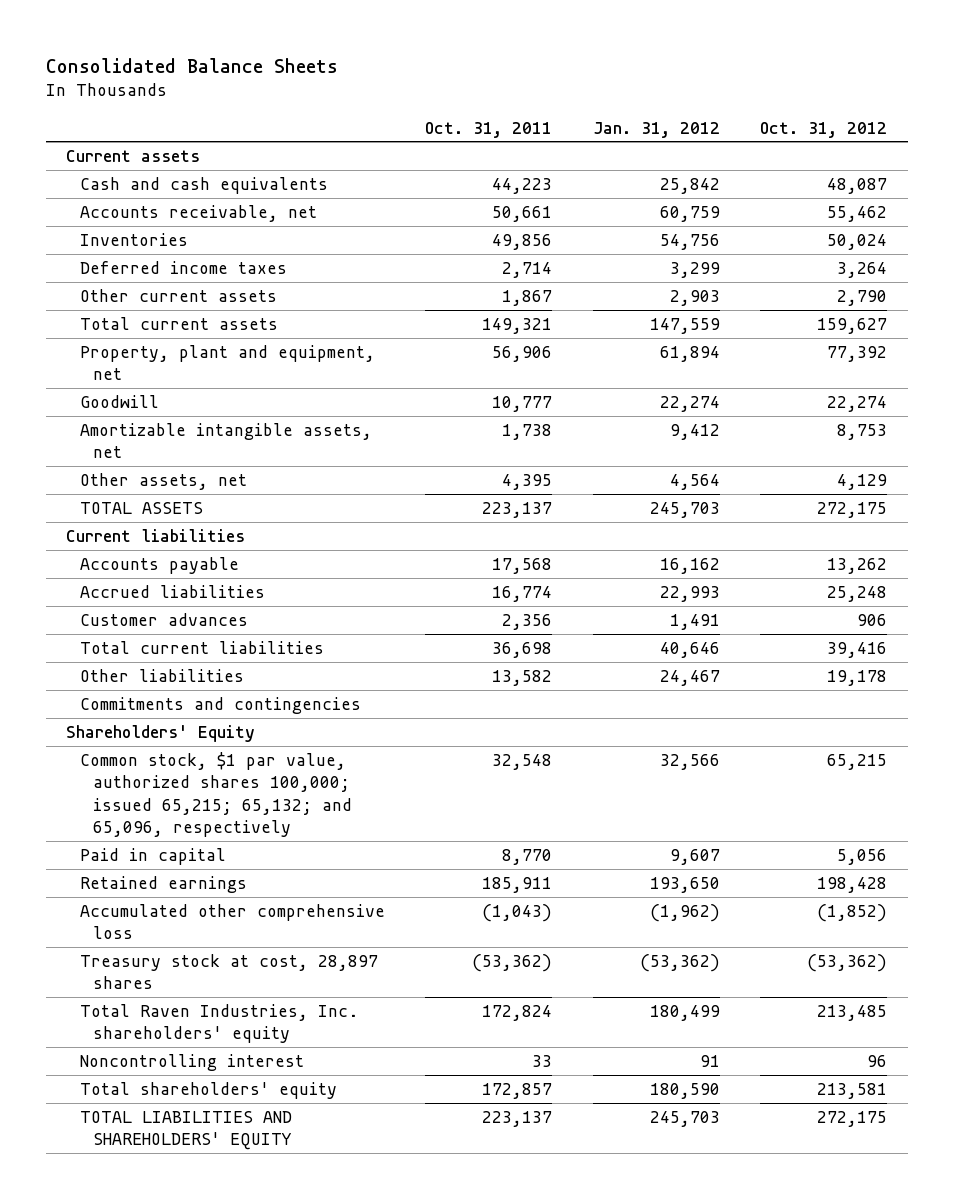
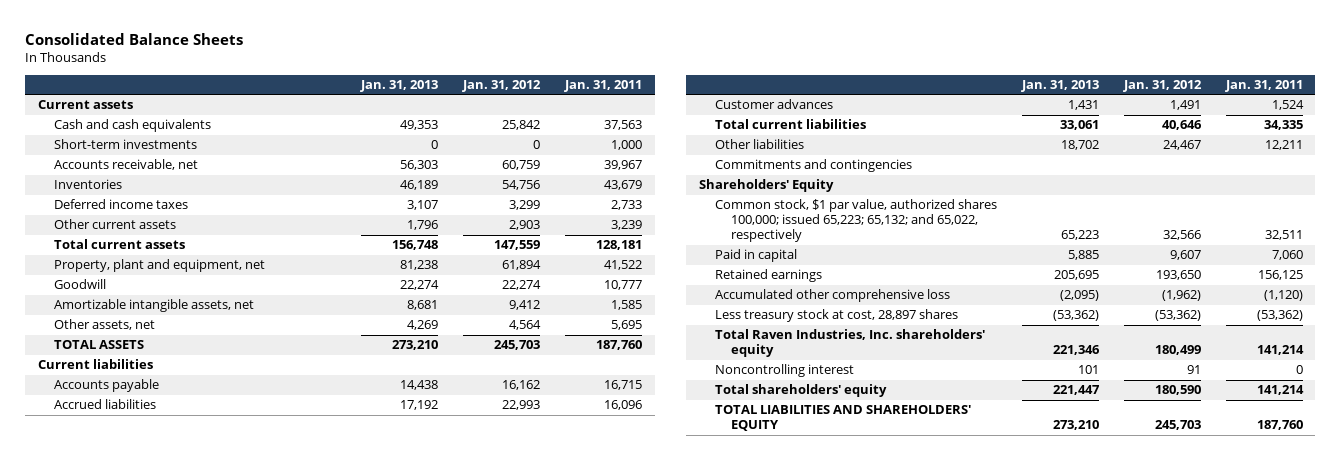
- | Oct. 31, 2011 | Jan. 31, 2012 | Oct. 31, 2012
+ | Jan. 31, 2013 | Jan. 31, 2012 | Jan. 31, 2011
+ Short-term investments | 0 | 0 | 1,000
- Common stock, $1 par value, authorized shares 100,000; issued 65,215; 65,132; and 65,096, respectively | 32,548 | 32,566 | 65,215
+ Common stock, $1 par value, authorized shares 100,000; issued 65,223; 65,132; and 65,022, respectively | 65,223 | 32,566 | 32,511
- Treasury stock at cost, 28,897 shares | (53,362) | (53,362) | (53,362)
+ Less treasury stock at cost, 28,897 shares | (53,362) | (53,362) | (53,362)

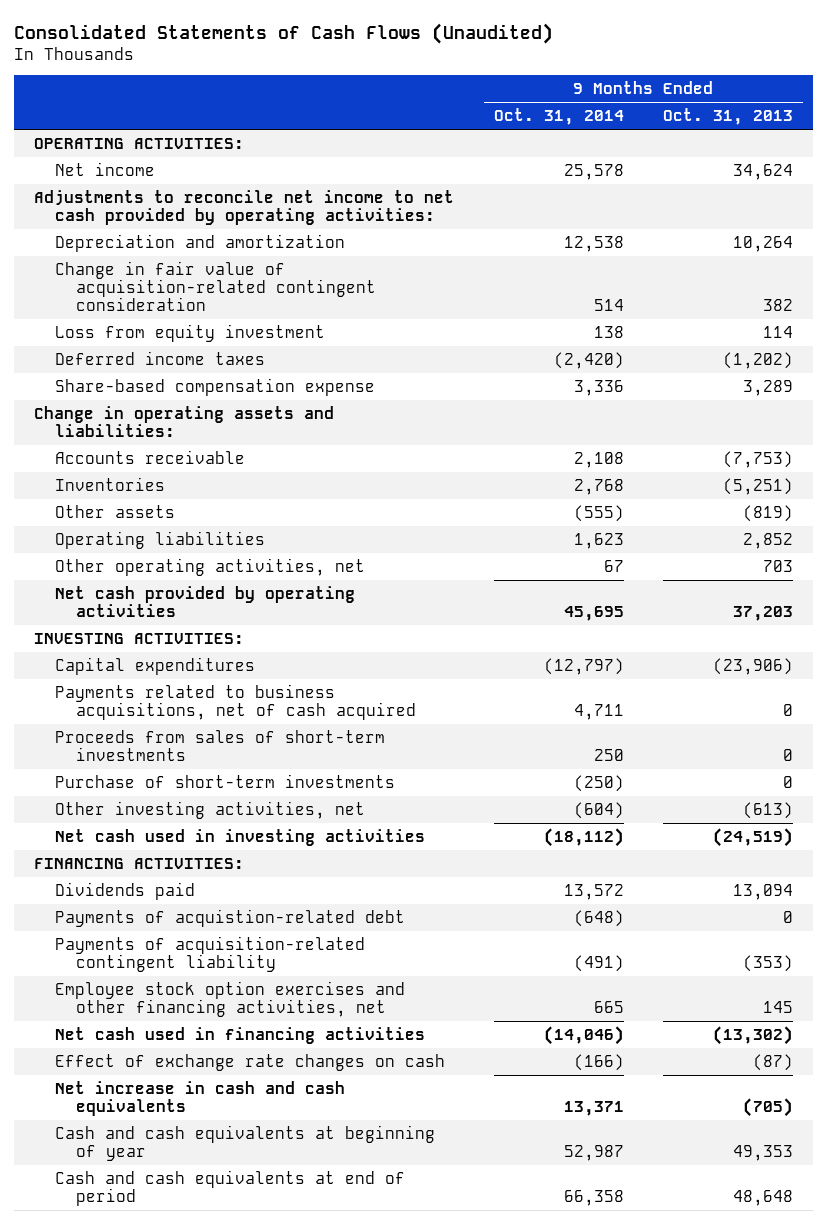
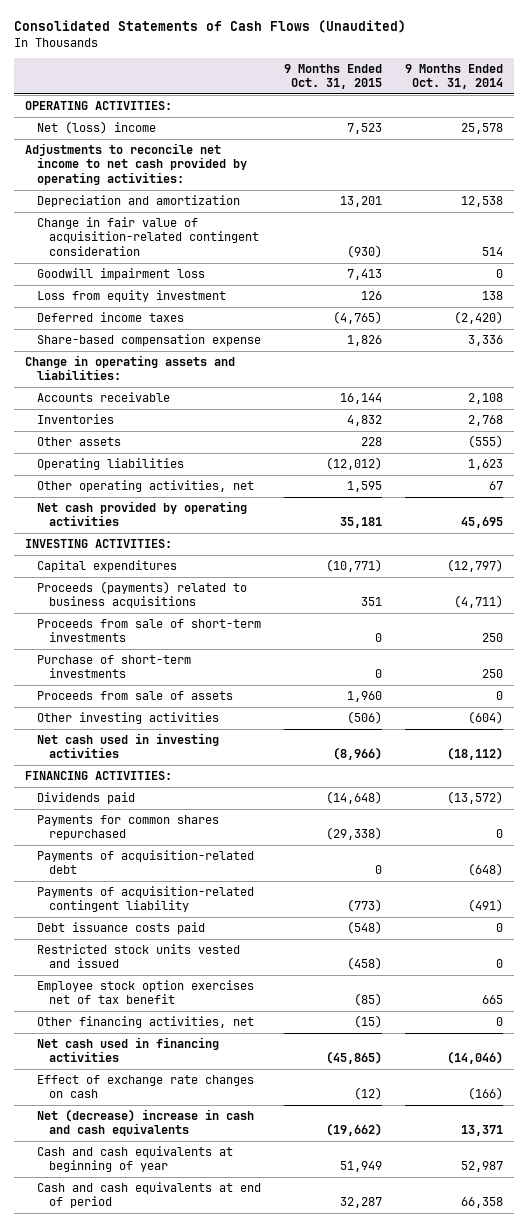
- | 9 Months Ended Oct. 31, 2014 | 9 Months Ended Oct. 31, 2013
+ | 9 Months Ended Oct. 31, 2015 | 9 Months Ended Oct. 31, 2014
- Net income | 25,578 | 34,624
+ Net (loss) income | 7,523 | 25,578
+ Goodwill impairment loss | 7,413 | 0
- Payments related to business acquisitions, net of cash acquired | 4,711 | 0
- Proceeds from sales of short-term investments | 250 | 0
- Purchase of short-term investments | (250) | 0
- Other investing activities, net | (604) | (613)
+ Proceeds (payments) related to business acquisitions | 351 | (4,711)
+ Proceeds from sale of short-term investments | 0 | 250
+ Purchase of short-term investments | 0 | 250
+ Proceeds from sale of assets | 1,960 | 0
+ Other investing activities | (506) | (604)
- Dividends paid | 13,572 | 13,094
- Payments of acquistion-related debt | (648) | 0
+ Dividends paid | (14,648) | (13,572)
+ Payments for common shares repurchased | (29,338) | 0
+ Payments of acquisition-related debt | 0 | (648)
- Employee stock option exercises and other financing activities, net | 665 | 145
+ Debt issuance costs paid | (548) | 0
+ Restricted stock units vested and issued | (458) | 0
+ Employee stock option exercises net of tax benefit | (85) | 665
+ Other financing activities, net | (15) | 0
- Net increase in cash and cash equivalents | 13,371 | (705)
+ Net (decrease) increase in cash and cash equivalents | (19,662) | 13,371

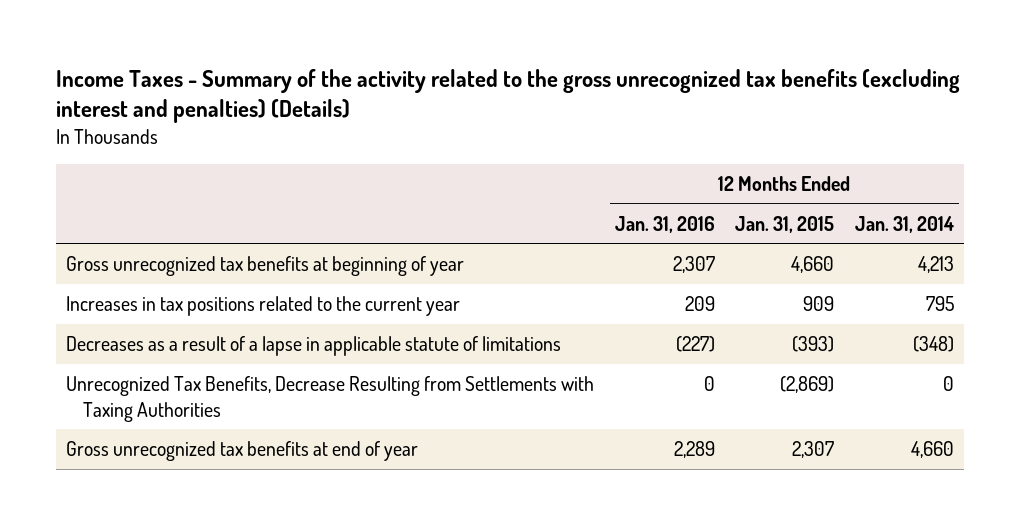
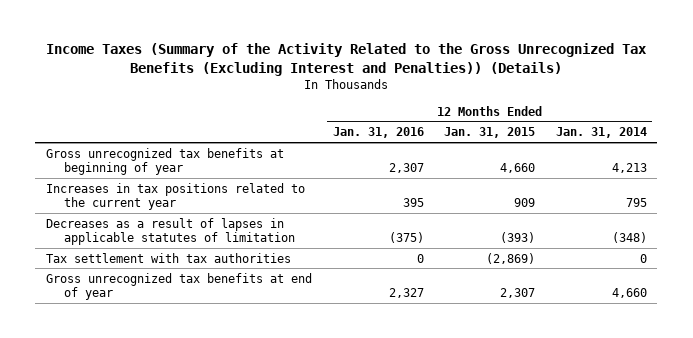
- Income Taxes - Summary of the activity related to the gross unrecognized tax benefits (excluding interest and penalties) (Details)
+ Income Taxes (Summary of the Activity Related to the Gross Unrecognized Tax Benefits (Excluding Interest and Penalties)) (Details)
- Increases in tax positions related to the current year | 209 | 909 | 795
- Decreases as a result of a lapse in applicable statute of limitations | (227) | (393) | (348)
- Unrecognized Tax Benefits, Decrease Resulting from Settlements with Taxing Authorities | 0 | (2,869) | 0
- Gross unrecognized tax benefits at end of year | 2,289 | 2,307 | 4,660
+ Increases in tax positions related to the current year | 395 | 909 | 795
+ Decreases as a result of lapses in applicable statutes of limitation | (375) | (393) | (348)
+ Tax settlement with tax authorities | 0 | (2,869) | 0
+ Gross unrecognized tax benefits at end of year | 2,327 | 2,307 | 4,660

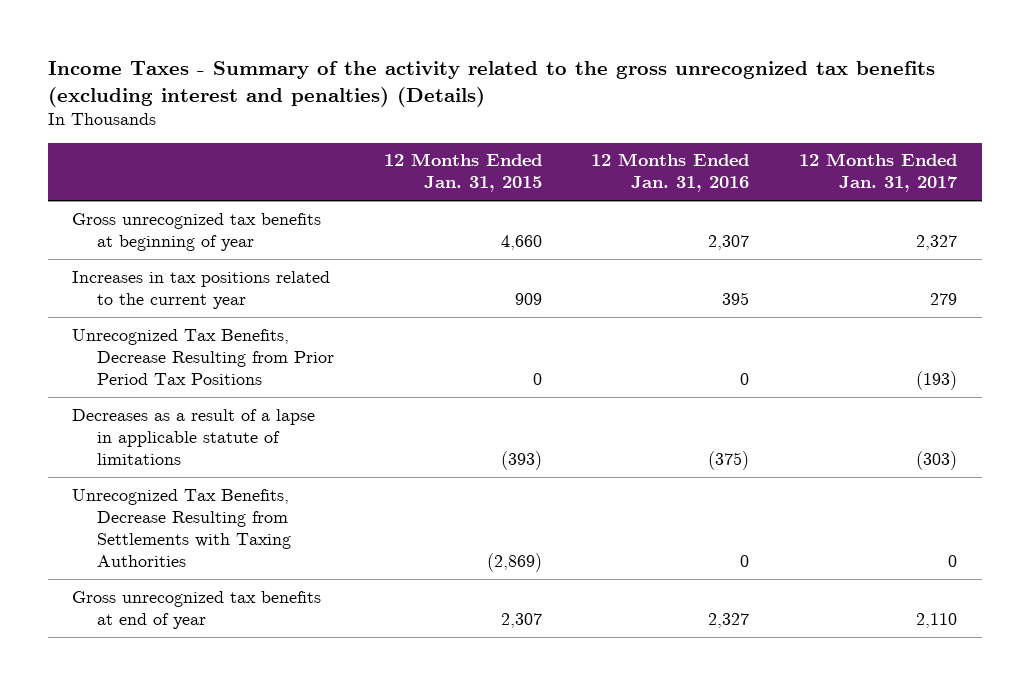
- Income Taxes (Summary of the Activity Related to the Gross Unrecognized Tax Benefits (Excluding Interest and Penalties)) (Details)
+ Income Taxes - Summary of the activity related to the gross unrecognized tax benefits (excluding interest and penalties) (Details)
- | 12 Months Ended Jan. 31, 2016 | 12 Months Ended Jan. 31, 2015 | 12 Months Ended Jan. 31, 2014
+ | 12 Months Ended Jan. 31, 2015 | 12 Months Ended Jan. 31, 2016 | 12 Months Ended Jan. 31, 2017
- Decreases as a result of lapses in applicable statutes of limitation | (375) | (393) | (348)
- Tax settlement with tax authorities | 0 | (2,869) | 0
+ Unrecognized Tax Benefits, Decrease Resulting from Prior Period Tax Positions | 0 | 0 | (193)
+ Decreases as a result of a lapse in applicable statute of limitations | (393) | (375) | (303)
+ Unrecognized Tax Benefits, Decrease Resulting from Settlements with Taxing Authorities | (2,869) | 0 | 0

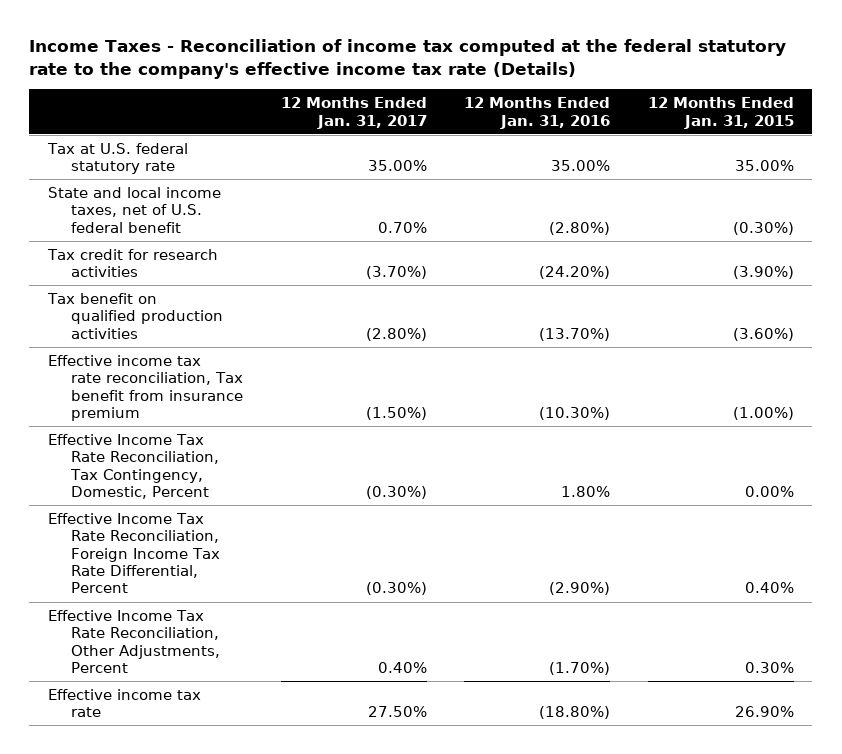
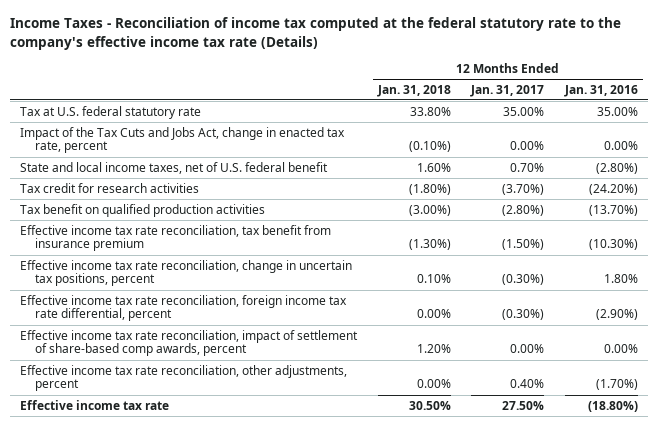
- | 12 Months Ended Jan. 31, 2017 | 12 Months Ended Jan. 31, 2016 | 12 Months Ended Jan. 31, 2015
+ | 12 Months Ended Jan. 31, 2018 | 12 Months Ended Jan. 31, 2017 | 12 Months Ended Jan. 31, 2016
+ Impact of the Tax Cuts and Jobs Act, change in enacted tax rate, percent | (0.10%) | 0.00% | 0.00%
- Effective income tax rate reconciliation, Tax benefit from insurance premium | (1.50%) | (10.30%) | (1.00%)
- Effective Income Tax Rate Reconciliation, Tax Contingency, Domestic, Percent | (0.30%) | 1.80% | 0.00%
- Effective Income Tax Rate Reconciliation, Foreign Income Tax Rate Differential, Percent | (0.30%) | (2.90%) | 0.40%
- Effective Income Tax Rate Reconciliation, Other Adjustments, Percent | 0.40% | (1.70%) | 0.30%
+ Effective income tax rate reconciliation, tax benefit from insurance premium | (1.30%) | (1.50%) | (10.30%)
+ Effective income tax rate reconciliation, change in uncertain tax positions, percent | 0.10% | (0.30%) | 1.80%
+ Effective income tax rate reconciliation, foreign income tax rate differential, percent | 0.00% | (0.30%) | (2.90%)
+ Effective income tax rate reconciliation, impact of settlement of share-based comp awards, percent | 1.20% | 0.00% | 0.00%
+ Effective income tax rate reconciliation, other adjustments, percent | 0.00% | 0.40% | (1.70%)

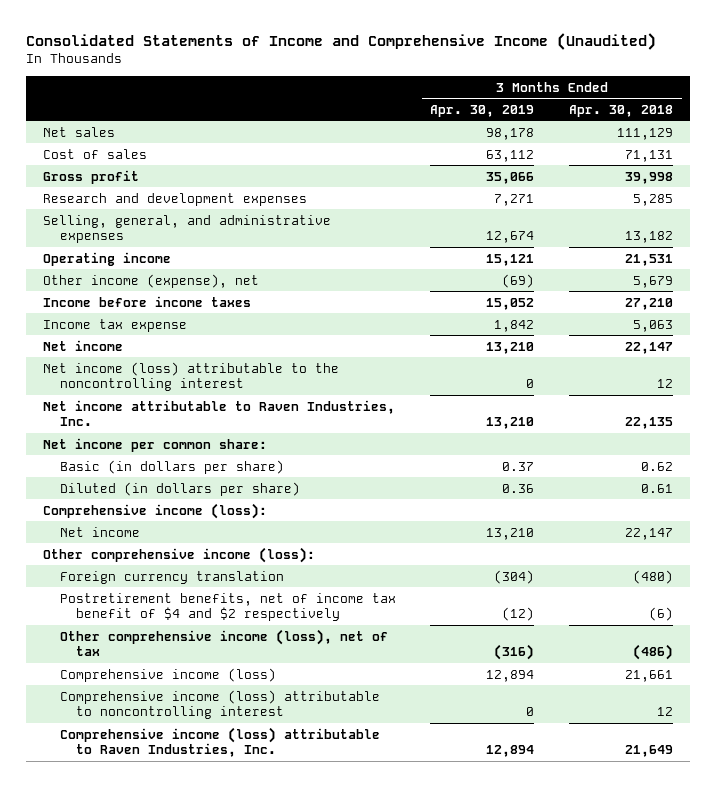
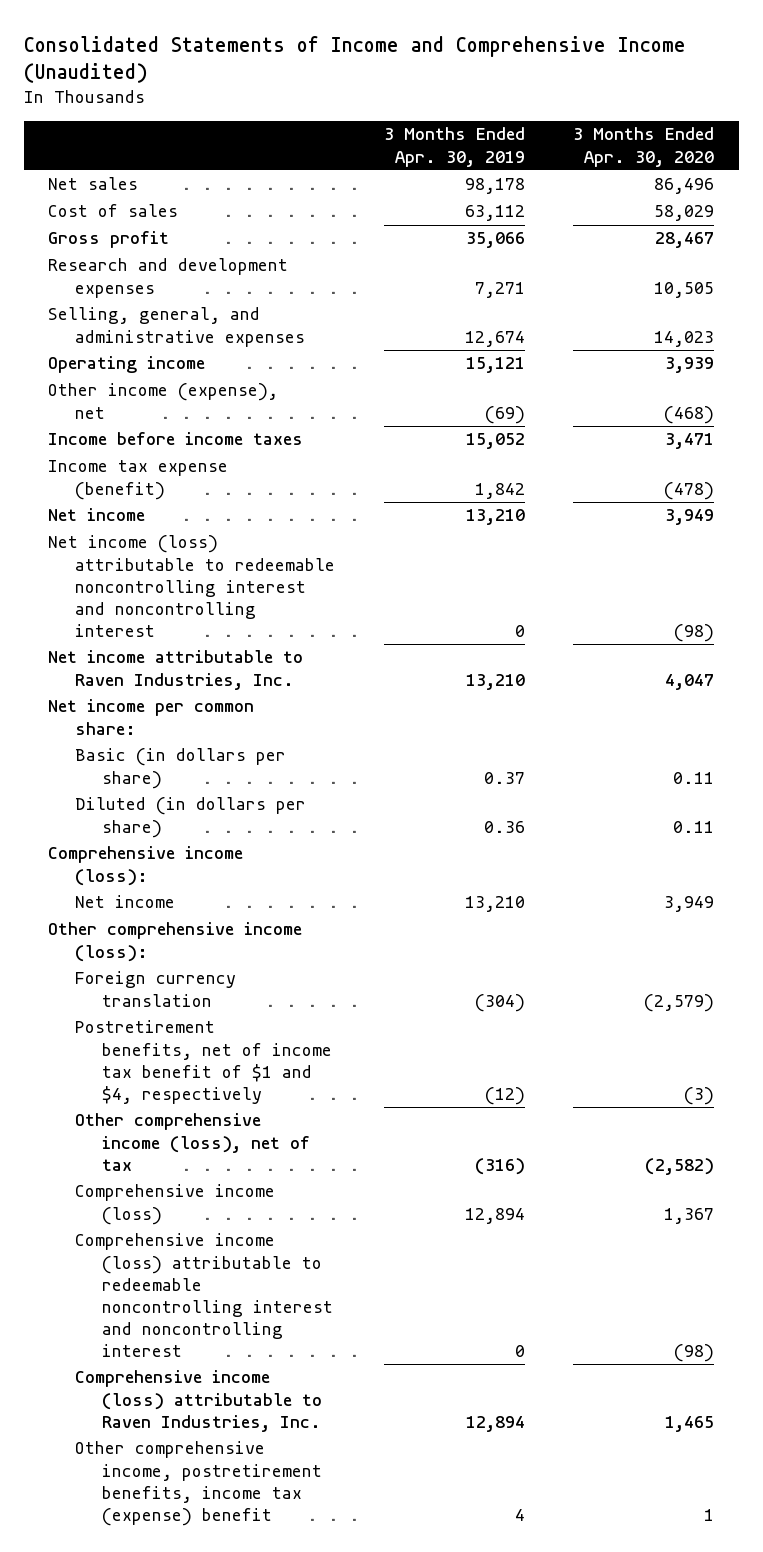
- | 3 Months Ended Apr. 30, 2019 | 3 Months Ended Apr. 30, 2018
+ | 3 Months Ended Apr. 30, 2019 | 3 Months Ended Apr. 30, 2020
- Income tax expense | 1,842 | 5,063
+ Income tax expense (benefit) | 1,842 | (478)
- Net income (loss) attributable to the noncontrolling interest | 0 | 12
+ Net income (loss) attributable to redeemable noncontrolling interest and noncontrolling interest | 0 | (98)
- Postretirement benefits, net of income tax benefit of $4 and $2 respectively | (12) | (6)
+ Postretirement benefits, net of income tax benefit of $1 and $4, respectively | (12) | (3)
- Comprehensive income (loss) attributable to noncontrolling interest | 0 | 12
+ Comprehensive income (loss) attributable to redeemable noncontrolling interest and noncontrolling interest | 0 | (98)
+ Other comprehensive income, postretirement benefits, income tax (expense) benefit | 4 | 1

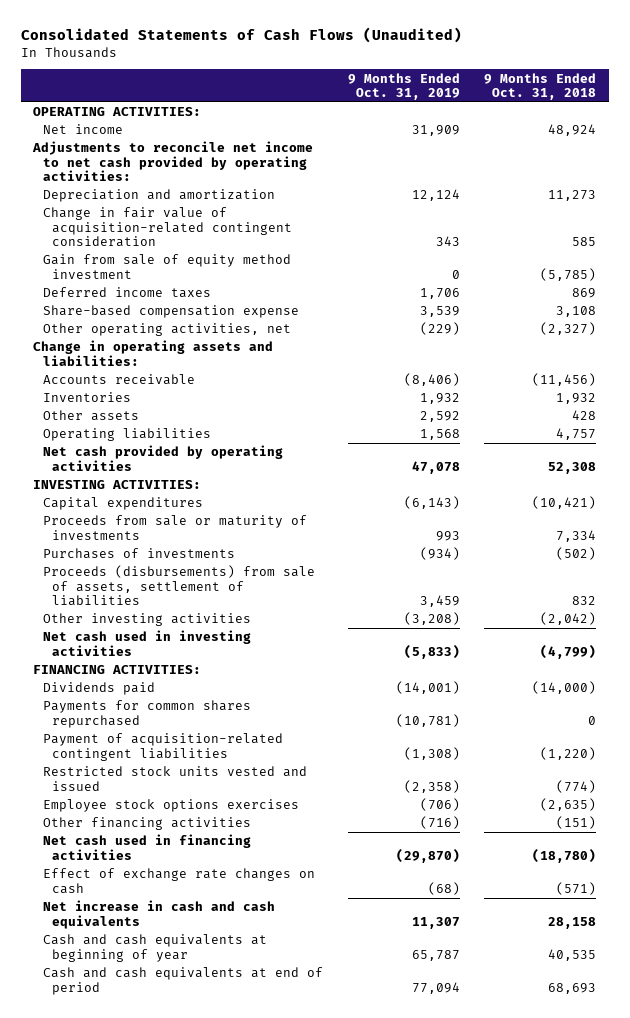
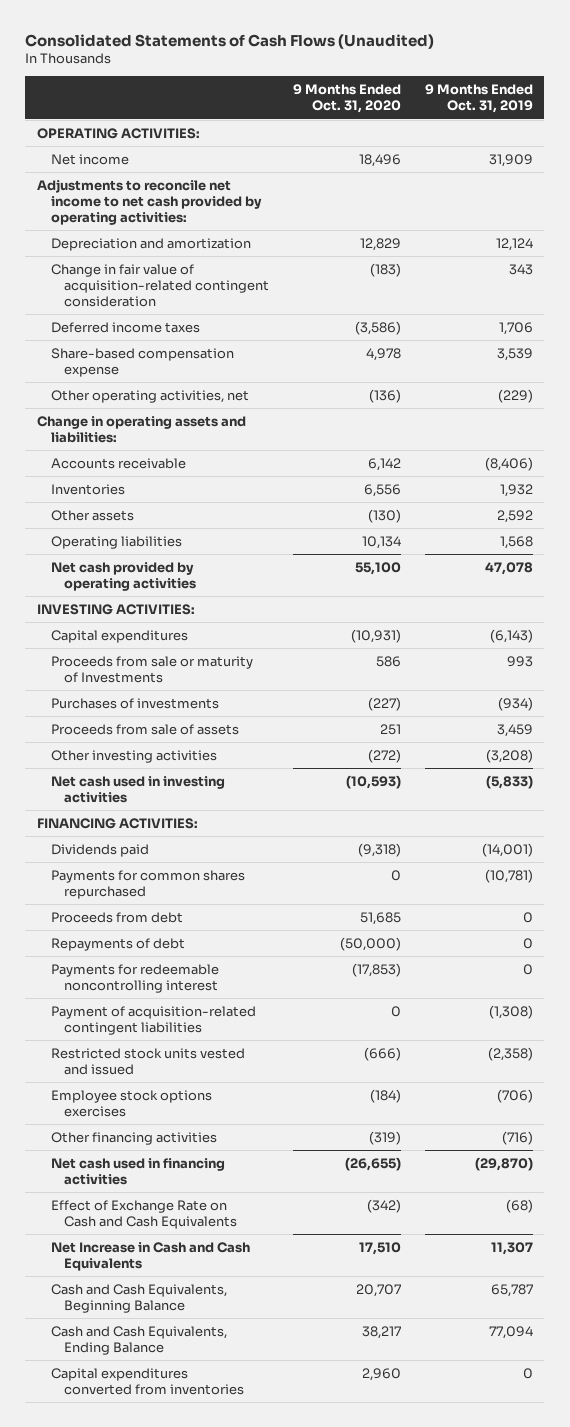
- | 9 Months Ended Oct. 31, 2019 | 9 Months Ended Oct. 31, 2018
+ | 9 Months Ended Oct. 31, 2020 | 9 Months Ended Oct. 31, 2019
- Gain from sale of equity method investment | 0 | (5,785)
- Proceeds from sale or maturity of investments | 993 | 7,334
+ Proceeds from sale or maturity of Investments | 586 | 993
- Proceeds (disbursements) from sale of assets, settlement of liabilities | 3,459 | 832
+ Proceeds from sale of assets | 251 | 3,459
+ Proceeds from debt | 51,685 | 0
+ Repayments of debt | (50,000) | 0
+ Payments for redeemable noncontrolling interest | (17,853) | 0
- Effect of exchange rate changes on cash | (68) | (571)
- Net increase in cash and cash equivalents | 11,307 | 28,158
- Cash and cash equivalents at beginning of year | 65,787 | 40,535
- Cash and cash equivalents at end of period | 77,094 | 68,693
+ Effect of Exchange Rate on Cash and Cash Equivalents | (342) | (68)
+ Net Increase in Cash and Cash Equivalents | 17,510 | 11,307
+ Cash and Cash Equivalents, Beginning Balance | 20,707 | 65,787
+ Cash and Cash Equivalents, Ending Balance | 38,217 | 77,094
+ Capital expenditures converted from inventories | 2,960 | 0

